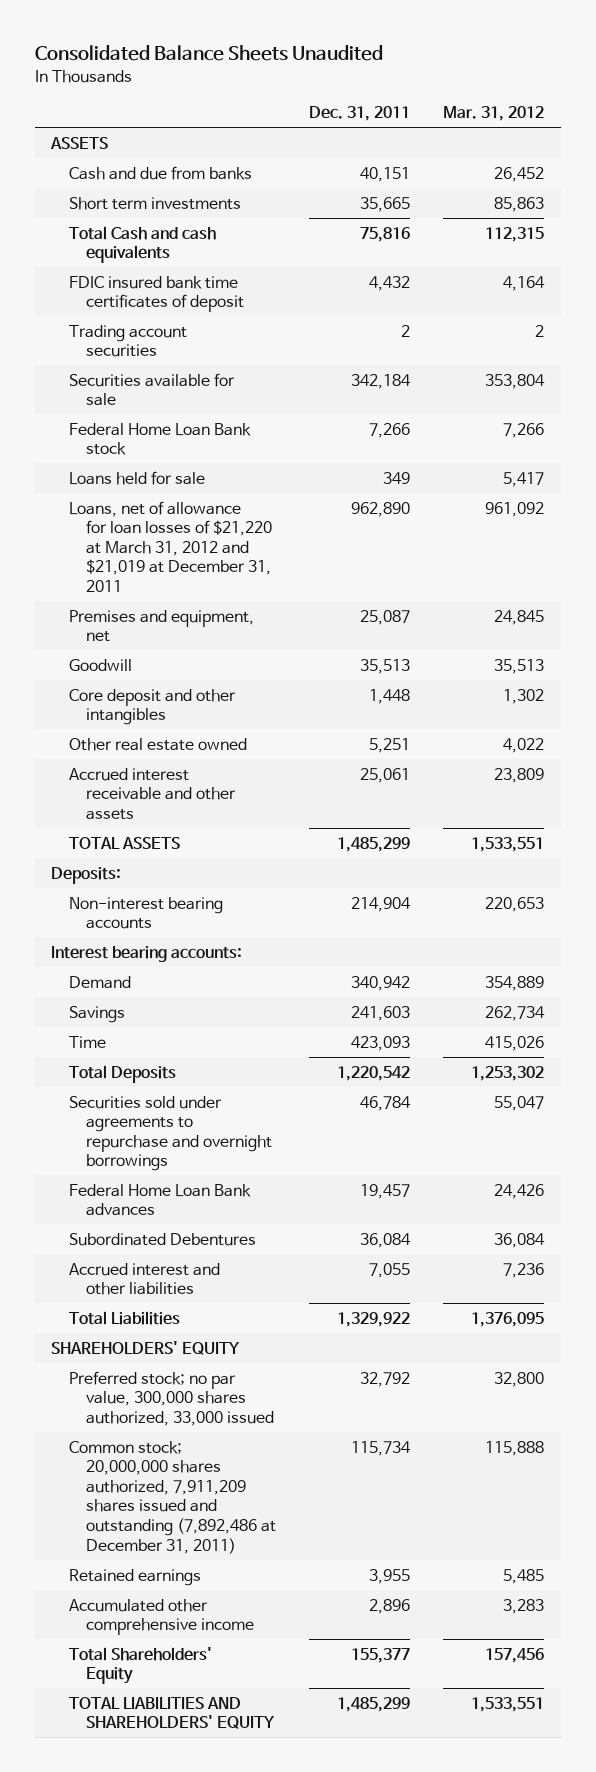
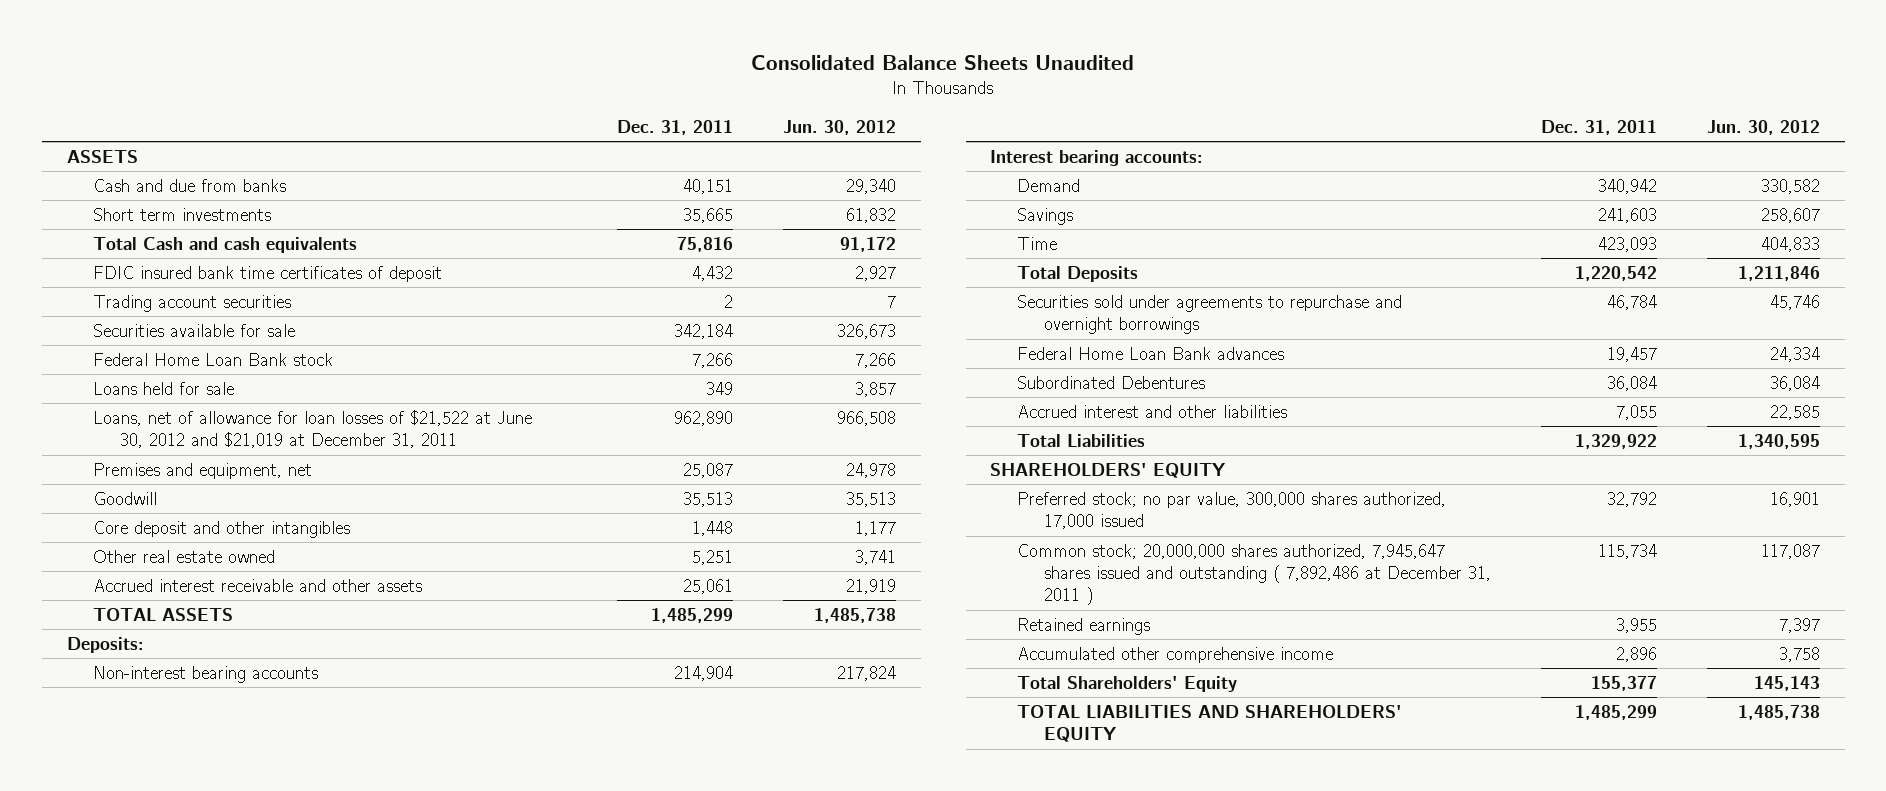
- | Dec. 31, 2011 | Mar. 31, 2012
+ | Dec. 31, 2011 | Jun. 30, 2012
- Loans, net of allowance for loan losses of $21,220 at March 31, 2012 and $21,019 at December 31, 2011 | 962,890 | 961,092
+ Loans, net of allowance for loan losses of $21,522 at June 30, 2012 and $21,019 at December 31, 2011 | 962,890 | 966,508
- Preferred stock; no par value, 300,000 shares authorized, 33,000 issued | 32,792 | 32,800
- Common stock; 20,000,000 shares authorized, 7,911,209 shares issued and outstanding (7,892,486 at December 31, 2011) | 115,734 | 115,888
+ Preferred stock; no par value, 300,000 shares authorized, 17,000 issued | 32,792 | 16,901
+ Common stock; 20,000,000 shares authorized, 7,945,647 shares issued and outstanding ( 7,892,486 at December 31, 2011 ) | 115,734 | 117,087

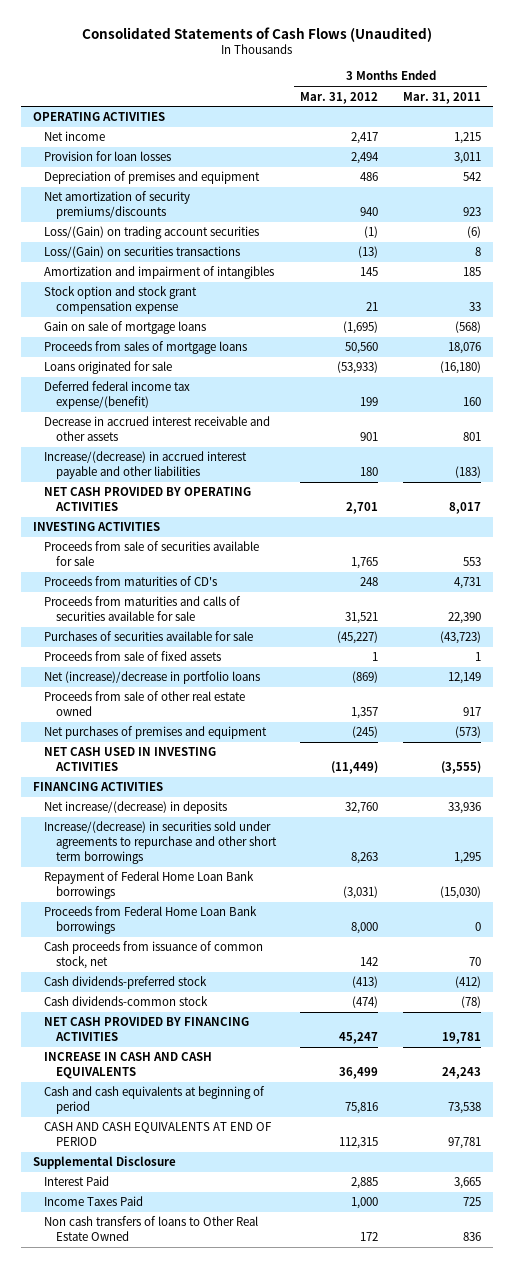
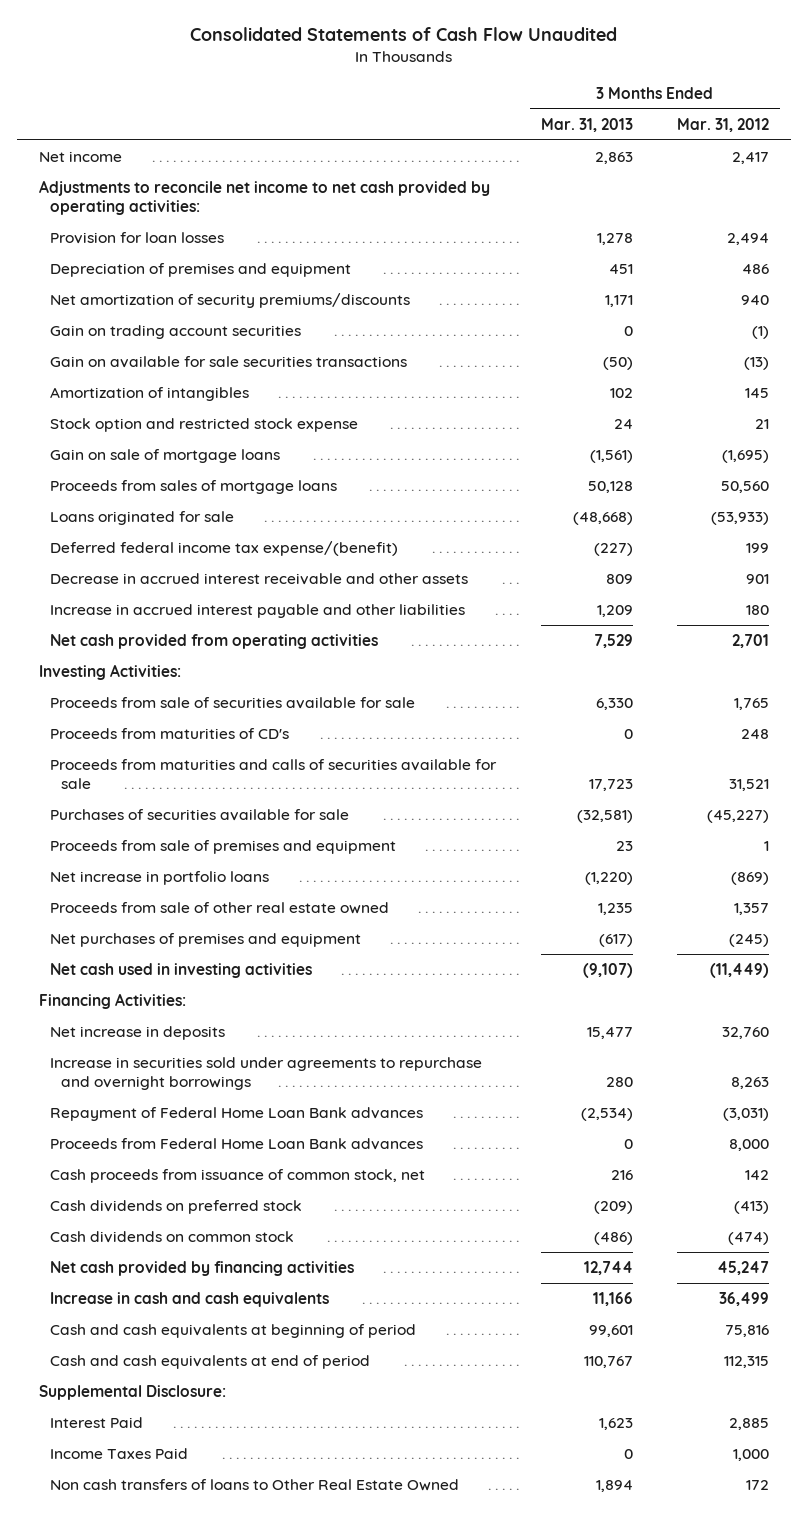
- Consolidated Statements of Cash Flows (Unaudited)
+ Consolidated Statements of Cash Flow Unaudited
- | 3 Months Ended Mar. 31, 2012 | 3 Months Ended Mar. 31, 2011
+ | 3 Months Ended Mar. 31, 2013 | 3 Months Ended Mar. 31, 2012
- OPERATING ACTIVITIES
+ Adjustments to reconcile net income to net cash provided by operating activities:
- Loss/(Gain) on trading account securities | (1) | (6)
- Loss/(Gain) on securities transactions | (13) | 8
- Amortization and impairment of intangibles | 145 | 185
- Stock option and stock grant compensation expense | 21 | 33
+ Gain on trading account securities | 0 | (1)
+ Gain on available for sale securities transactions | (50) | (13)
+ Amortization of intangibles | 102 | 145
+ Stock option and restricted stock expense | 24 | 21
- Increase/(decrease) in accrued interest payable and other liabilities | 180 | (183)
- NET CASH PROVIDED BY OPERATING ACTIVITIES | 2,701 | 8,017
- INVESTING ACTIVITIES
+ Increase in accrued interest payable and other liabilities | 1,209 | 180
+ Net cash provided from operating activities | 7,529 | 2,701
+ Investing Activities:
- Proceeds from sale of fixed assets | 1 | 1
- Net (increase)/decrease in portfolio loans | (869) | 12,149
+ Proceeds from sale of premises and equipment | 23 | 1
+ Net increase in portfolio loans | (1,220) | (869)
- NET CASH USED IN INVESTING ACTIVITIES | (11,449) | (3,555)
- FINANCING ACTIVITIES
- Net increase/(decrease) in deposits | 32,760 | 33,936
- Increase/(decrease) in securities sold under agreements to repurchase and other short term borrowings | 8,263 | 1,295
- Repayment of Federal Home Loan Bank borrowings | (3,031) | (15,030)
- Proceeds from Federal Home Loan Bank borrowings | 8,000 | 0
+ Net cash used in investing activities | (9,107) | (11,449)
+ Financing Activities:
+ Net increase in deposits | 15,477 | 32,760
+ Increase in securities sold under agreements to repurchase and overnight borrowings | 280 | 8,263
+ Repayment of Federal Home Loan Bank advances | (2,534) | (3,031)
+ Proceeds from Federal Home Loan Bank advances | 0 | 8,000
- Cash dividends-preferred stock | (413) | (412)
- Cash dividends-common stock | (474) | (78)
- NET CASH PROVIDED BY FINANCING ACTIVITIES | 45,247 | 19,781
- INCREASE IN CASH AND CASH EQUIVALENTS | 36,499 | 24,243
+ Cash dividends on preferred stock | (209) | (413)
+ Cash dividends on common stock | (486) | (474)
+ Net cash provided by financing activities | 12,744 | 45,247
+ Increase in cash and cash equivalents | 11,166 | 36,499
- CASH AND CASH EQUIVALENTS AT END OF PERIOD | 112,315 | 97,781
- Supplemental Disclosure
+ Cash and cash equivalents at end of period | 110,767 | 112,315
+ Supplemental Disclosure:

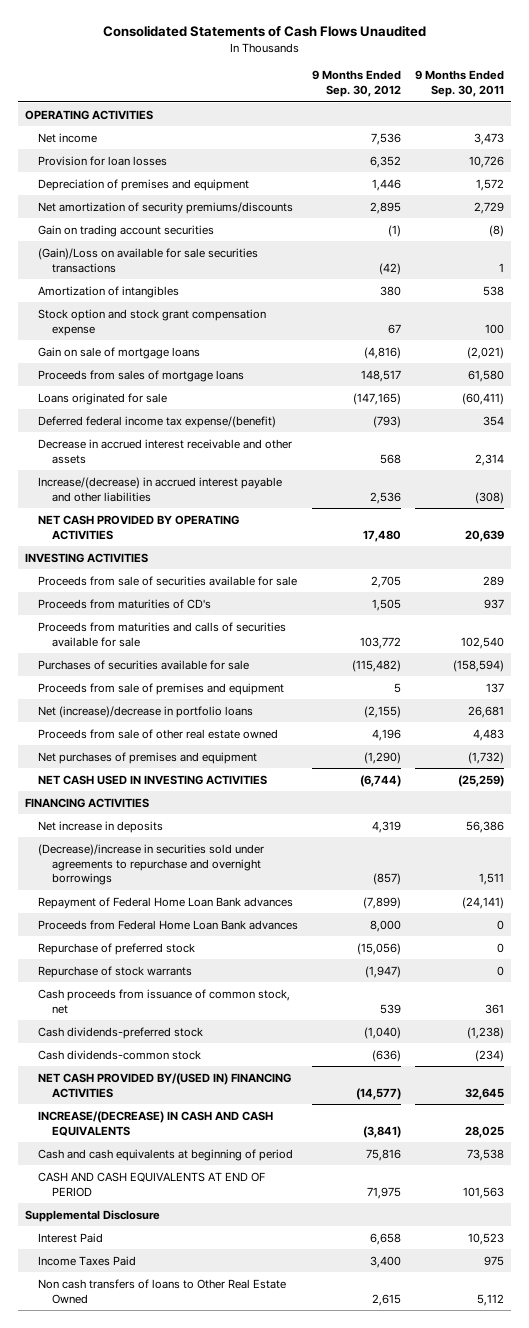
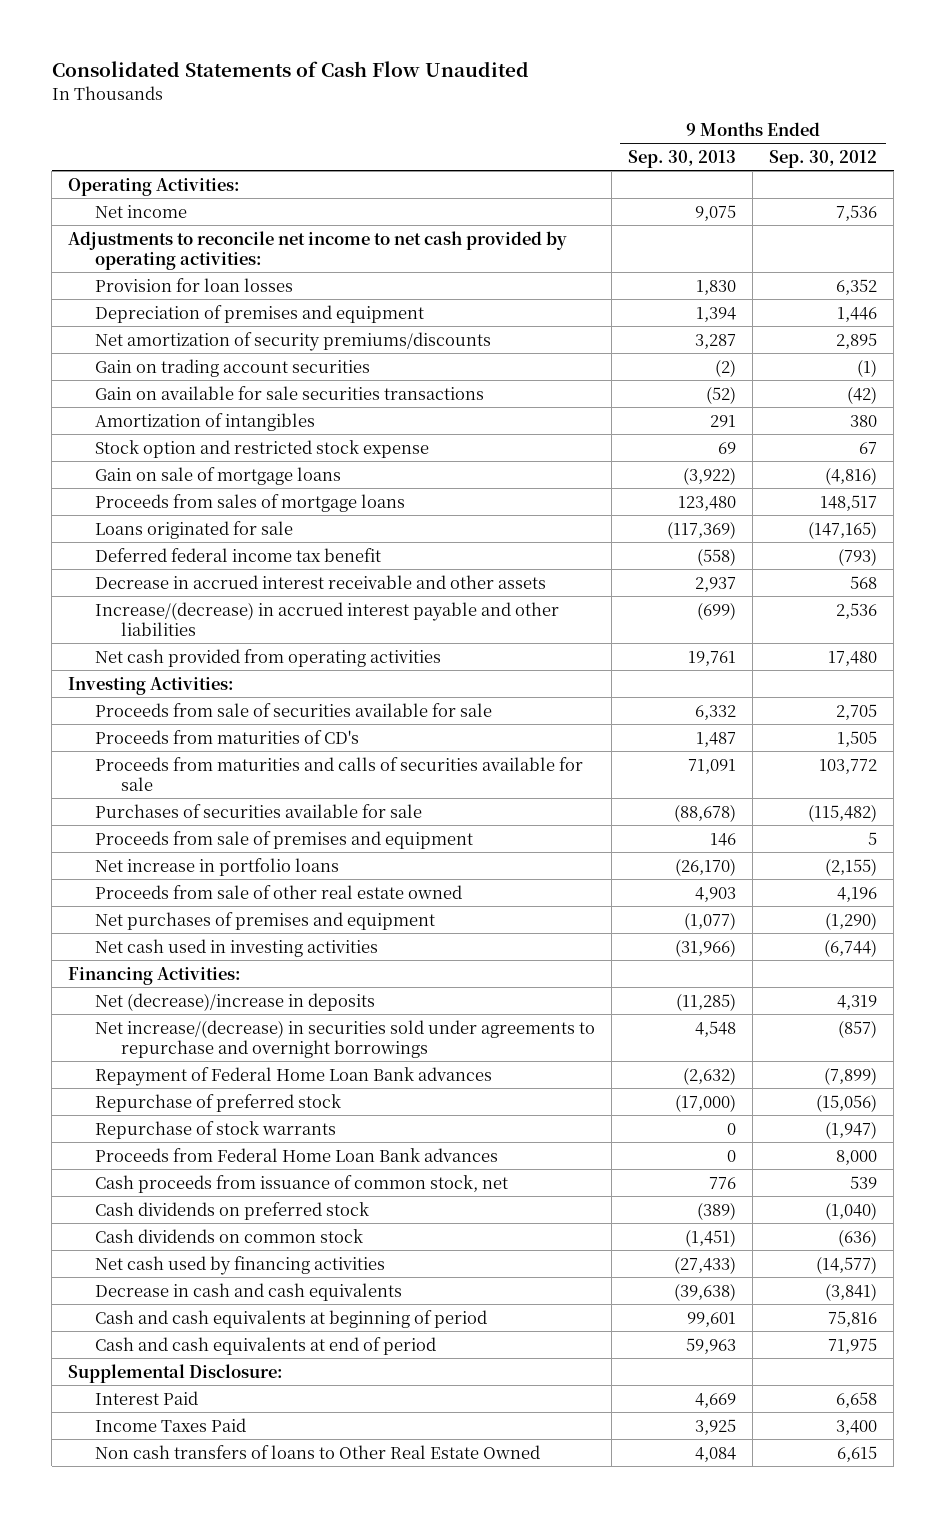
- Consolidated Statements of Cash Flows Unaudited
+ Consolidated Statements of Cash Flow Unaudited
- | 9 Months Ended Sep. 30, 2012 | 9 Months Ended Sep. 30, 2011
+ | 9 Months Ended Sep. 30, 2013 | 9 Months Ended Sep. 30, 2012
- OPERATING ACTIVITIES
+ Operating Activities:
+ Adjustments to reconcile net income to net cash provided by operating activities:
- (Gain)/Loss on available for sale securities transactions | (42) | 1
+ Gain on available for sale securities transactions | (52) | (42)
- Stock option and stock grant compensation expense | 67 | 100
+ Stock option and restricted stock expense | 69 | 67
- Deferred federal income tax expense/(benefit) | (793) | 354
+ Deferred federal income tax benefit | (558) | (793)
- NET CASH PROVIDED BY OPERATING ACTIVITIES | 17,480 | 20,639
- INVESTING ACTIVITIES
+ Net cash provided from operating activities | 19,761 | 17,480
+ Investing Activities:
- Net (increase)/decrease in portfolio loans | (2,155) | 26,681
+ Net increase in portfolio loans | (26,170) | (2,155)
- NET CASH USED IN INVESTING ACTIVITIES | (6,744) | (25,259)
- FINANCING ACTIVITIES
- Net increase in deposits | 4,319 | 56,386
- (Decrease)/increase in securities sold under agreements to repurchase and overnight borrowings | (857) | 1,511
+ Net cash used in investing activities | (31,966) | (6,744)
+ Financing Activities:
+ Net (decrease)/increase in deposits | (11,285) | 4,319
+ Net increase/(decrease) in securities sold under agreements to repurchase and overnight borrowings | 4,548 | (857)
moved down: Proceeds from Federal Home Loan Bank advances | 0 | 8,000
- Cash dividends-preferred stock | (1,040) | (1,238)
- Cash dividends-common stock | (636) | (234)
- NET CASH PROVIDED BY/(USED IN) FINANCING ACTIVITIES | (14,577) | 32,645
- INCREASE/(DECREASE) IN CASH AND CASH EQUIVALENTS | (3,841) | 28,025
+ Cash dividends on preferred stock | (389) | (1,040)
+ Cash dividends on common stock | (1,451) | (636)
+ Net cash used by financing activities | (27,433) | (14,577)
+ Decrease in cash and cash equivalents | (39,638) | (3,841)
- CASH AND CASH EQUIVALENTS AT END OF PERIOD | 71,975 | 101,563
- Supplemental Disclosure
+ Cash and cash equivalents at end of period | 59,963 | 71,975
+ Supplemental Disclosure:
- Non cash transfers of loans to Other Real Estate Owned | 2,615 | 5,112
+ Non cash transfers of loans to Other Real Estate Owned | 4,084 | 6,615

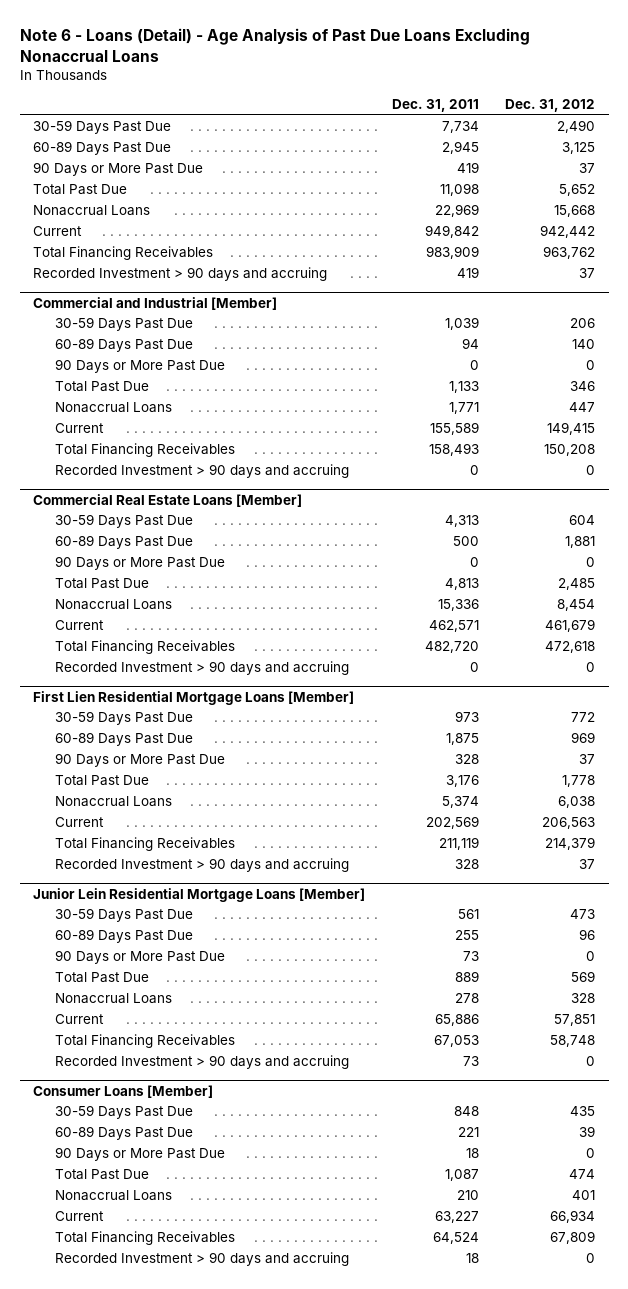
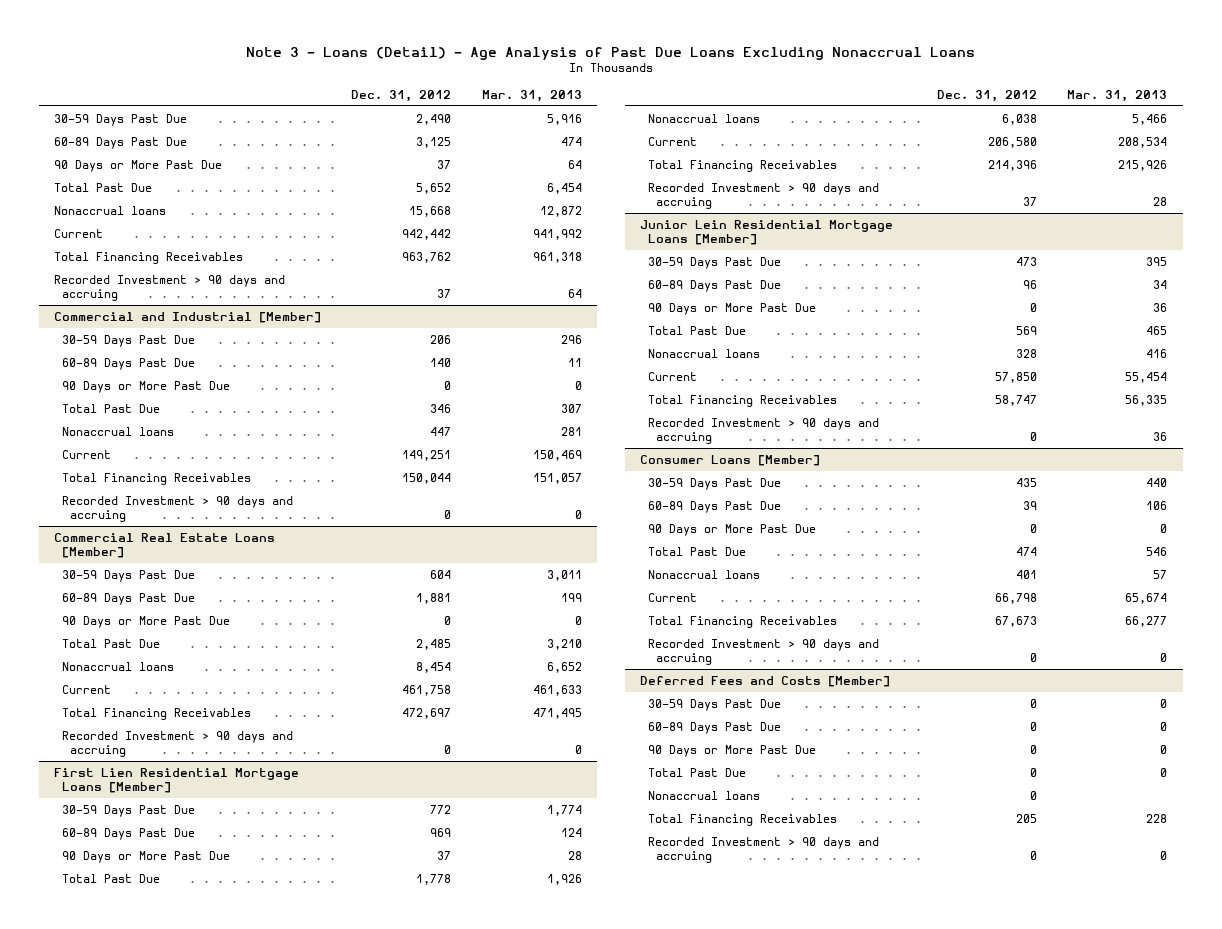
- Note 6 - Loans (Detail) - Age Analysis of Past Due Loans Excluding Nonaccrual Loans
+ Note 3 - Loans (Detail) - Age Analysis of Past Due Loans Excluding Nonaccrual Loans
- | Dec. 31, 2011 | Dec. 31, 2012
+ | Dec. 31, 2012 | Mar. 31, 2013
- Nonaccrual Loans | 22,969 | 15,668
+ Nonaccrual loans | 15,668 | 12,872
@ Commercial and Industrial [Member]
- Nonaccrual Loans | 1,771 | 447
- Current | 155,589 | 149,415
- Total Financing Receivables | 158,493 | 150,208
+ Nonaccrual loans | 447 | 281
+ Current | 149,251 | 150,469
+ Total Financing Receivables | 150,044 | 151,057
@ Commercial Real Estate Loans [Member]
- Nonaccrual Loans | 15,336 | 8,454
- Current | 462,571 | 461,679
- Total Financing Receivables | 482,720 | 472,618
+ Nonaccrual loans | 8,454 | 6,652
+ Current | 461,758 | 461,633
+ Total Financing Receivables | 472,697 | 471,495
@ First Lien Residential Mortgage Loans [Member]
- Nonaccrual Loans | 5,374 | 6,038
- Current | 202,569 | 206,563
- Total Financing Receivables | 211,119 | 214,379
+ Nonaccrual loans | 6,038 | 5,466
+ Current | 206,580 | 208,534
+ Total Financing Receivables | 214,396 | 215,926
@ Junior Lein Residential Mortgage Loans [Member]
- Nonaccrual Loans | 278 | 328
- Current | 65,886 | 57,851
- Total Financing Receivables | 67,053 | 58,748
+ Nonaccrual loans | 328 | 416
+ Current | 57,850 | 55,454
+ Total Financing Receivables | 58,747 | 56,335
@ Consumer Loans [Member]
- Nonaccrual Loans | 210 | 401
- Current | 63,227 | 66,934
- Total Financing Receivables | 64,524 | 67,809
+ Nonaccrual loans | 401 | 57
+ Current | 66,798 | 65,674
+ Total Financing Receivables | 67,673 | 66,277
+ Deferred Fees and Costs [Member]
+ 30-59 Days Past Due | 0 | 0
+ 60-89 Days Past Due | 0 | 0
+ 90 Days or More Past Due | 0 | 0
+ Total Past Due | 0 | 0
+ Nonaccrual loans | 0 |
+ Total Financing Receivables | 205 | 228
+ Recorded Investment > 90 days and accruing | 0 | 0

